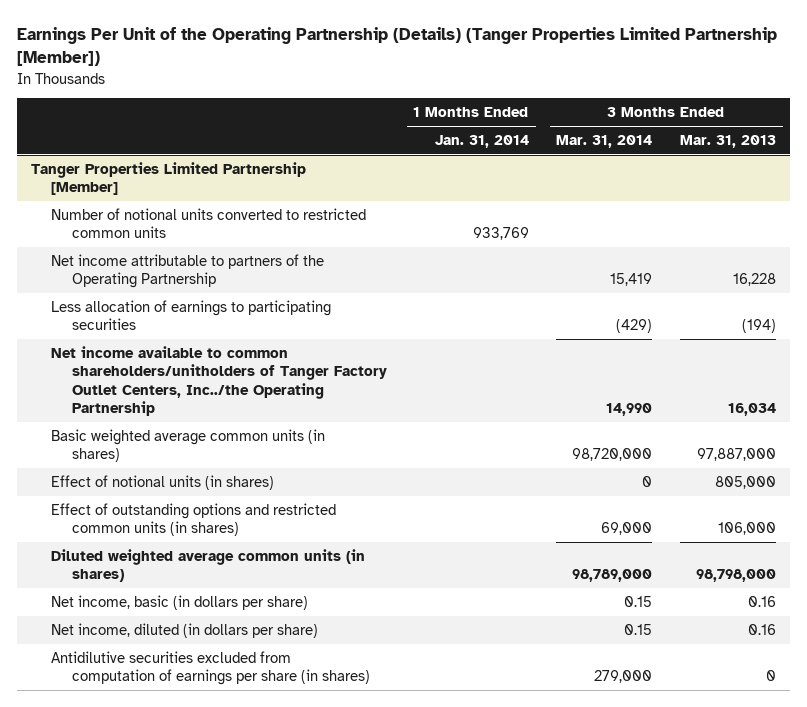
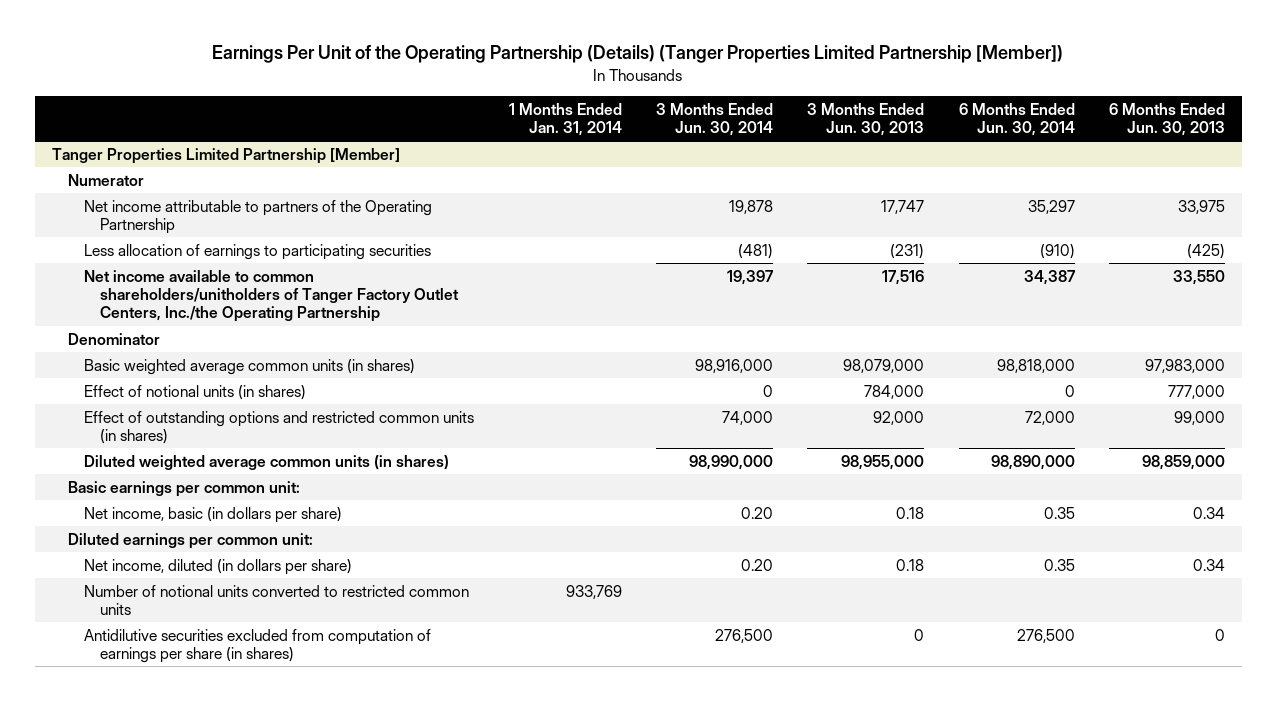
- | 1 Months Ended Jan. 31, 2014 | 3 Months Ended Mar. 31, 2014 | 3 Months Ended Mar. 31, 2013
+ | 1 Months Ended Jan. 31, 2014 | 3 Months Ended Jun. 30, 2014 | 3 Months Ended Jun. 30, 2013 | 6 Months Ended Jun. 30, 2014 | 6 Months Ended Jun. 30, 2013
@ Tanger Properties Limited Partnership [Member]
+ Numerator
- Net income available to common shareholders/unitholders of Tanger Factory Outlet Centers, Inc../the Operating Partnership | | 14,990 | 16,034
+ Net income available to common shareholders/unitholders of Tanger Factory Outlet Centers, Inc./the Operating Partnership | | 19,397 | 17,516 | 34,387 | 33,550
+ Denominator
+ Basic earnings per common unit:
+ Diluted earnings per common unit:
moved down: Number of notional units converted to restricted common units | 933,769 | | | |

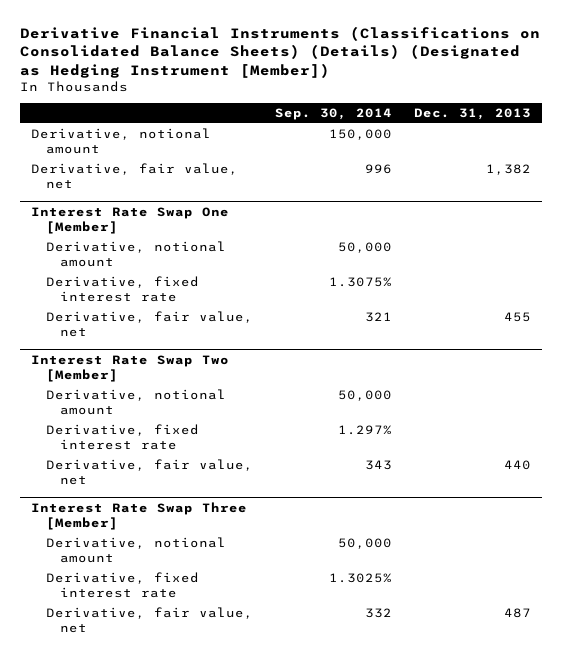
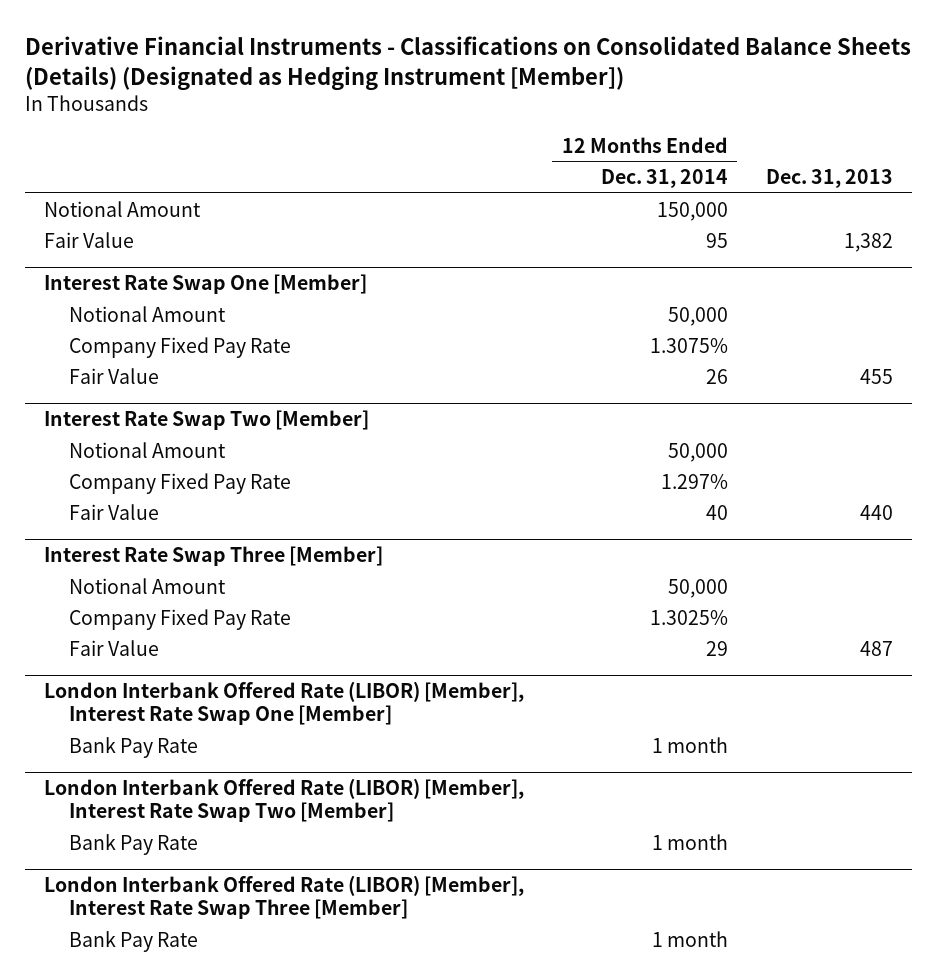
- Derivative Financial Instruments (Classifications on Consolidated Balance Sheets) (Details) (Designated as Hedging Instrument [Member])
+ Derivative Financial Instruments - Classifications on Consolidated Balance Sheets (Details) (Designated as Hedging Instrument [Member])
- | Sep. 30, 2014 | Dec. 31, 2013
+ | 12 Months Ended Dec. 31, 2014 | Dec. 31, 2013
- Derivative, notional amount | 150,000 |
- Derivative, fair value, net | 996 | 1,382
+ Notional Amount | 150,000 |
+ Fair Value | 95 | 1,382
@ Interest Rate Swap One [Member]
- Derivative, notional amount | 50,000 |
- Derivative, fixed interest rate | 1.3075% |
- Derivative, fair value, net | 321 | 455
+ Notional Amount | 50,000 |
+ Company Fixed Pay Rate | 1.3075% |
+ Fair Value | 26 | 455
@ Interest Rate Swap Two [Member]
- Derivative, notional amount | 50,000 |
- Derivative, fixed interest rate | 1.297% |
- Derivative, fair value, net | 343 | 440
+ Notional Amount | 50,000 |
+ Company Fixed Pay Rate | 1.297% |
+ Fair Value | 40 | 440
@ Interest Rate Swap Three [Member]
- Derivative, notional amount | 50,000 |
- Derivative, fixed interest rate | 1.3025% |
- Derivative, fair value, net | 332 | 487
+ Notional Amount | 50,000 |
+ Company Fixed Pay Rate | 1.3025% |
+ Fair Value | 29 | 487
+ London Interbank Offered Rate (LIBOR) [Member], Interest Rate Swap One [Member]
+ Bank Pay Rate | 1 month |
+ London Interbank Offered Rate (LIBOR) [Member], Interest Rate Swap Two [Member]
+ Bank Pay Rate | 1 month |
+ London Interbank Offered Rate (LIBOR) [Member], Interest Rate Swap Three [Member]
+ Bank Pay Rate | 1 month |

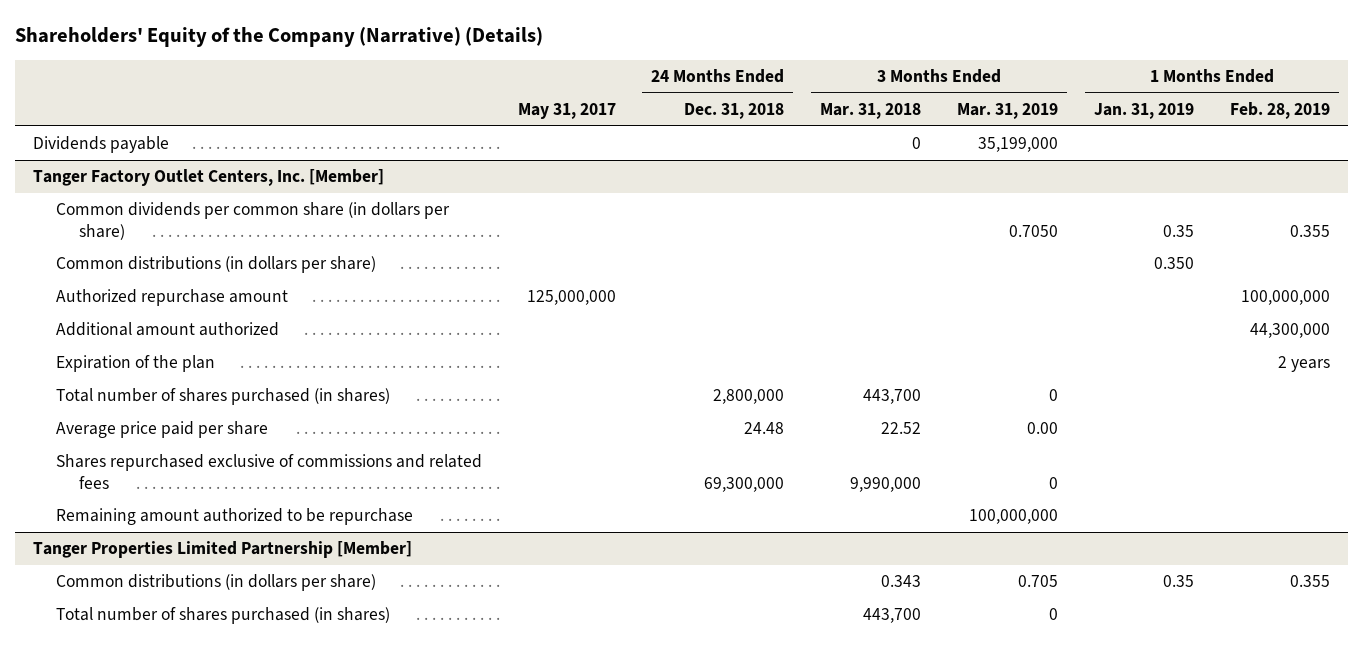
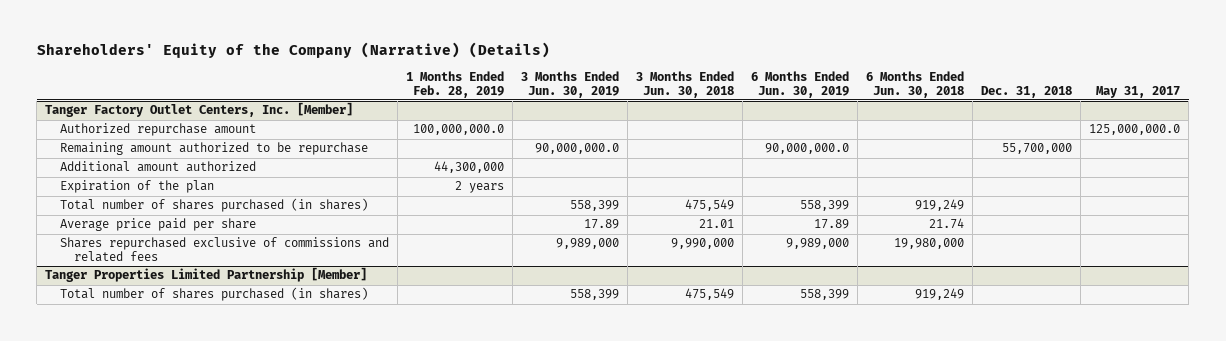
- | May 31, 2017 | 24 Months Ended Dec. 31, 2018 | 3 Months Ended Mar. 31, 2018 | 3 Months Ended Mar. 31, 2019 | 1 Months Ended Jan. 31, 2019 | 1 Months Ended Feb. 28, 2019
+ | 1 Months Ended Feb. 28, 2019 | 3 Months Ended Jun. 30, 2019 | 3 Months Ended Jun. 30, 2018 | 6 Months Ended Jun. 30, 2019 | 6 Months Ended Jun. 30, 2018 | Dec. 31, 2018 | May 31, 2017
- Dividends payable | | | 0 | 35,199,000 | |
@ Tanger Factory Outlet Centers, Inc. [Member]
- Common dividends per common share (in dollars per share) | | | | 0.7050 | 0.35 | 0.355
- Common distributions (in dollars per share) | | | | | 0.350 |
- Authorized repurchase amount | 125,000,000 | | | | | 100,000,000
+ Authorized repurchase amount | 100,000,000.0 | | | | | | 125,000,000.0
moved up: Remaining amount authorized to be repurchase | | 90,000,000.0 | | 90,000,000.0 | | 55,700,000 |
@ Tanger Properties Limited Partnership [Member]
- Common distributions (in dollars per share) | | | 0.343 | 0.705 | 0.35 | 0.355

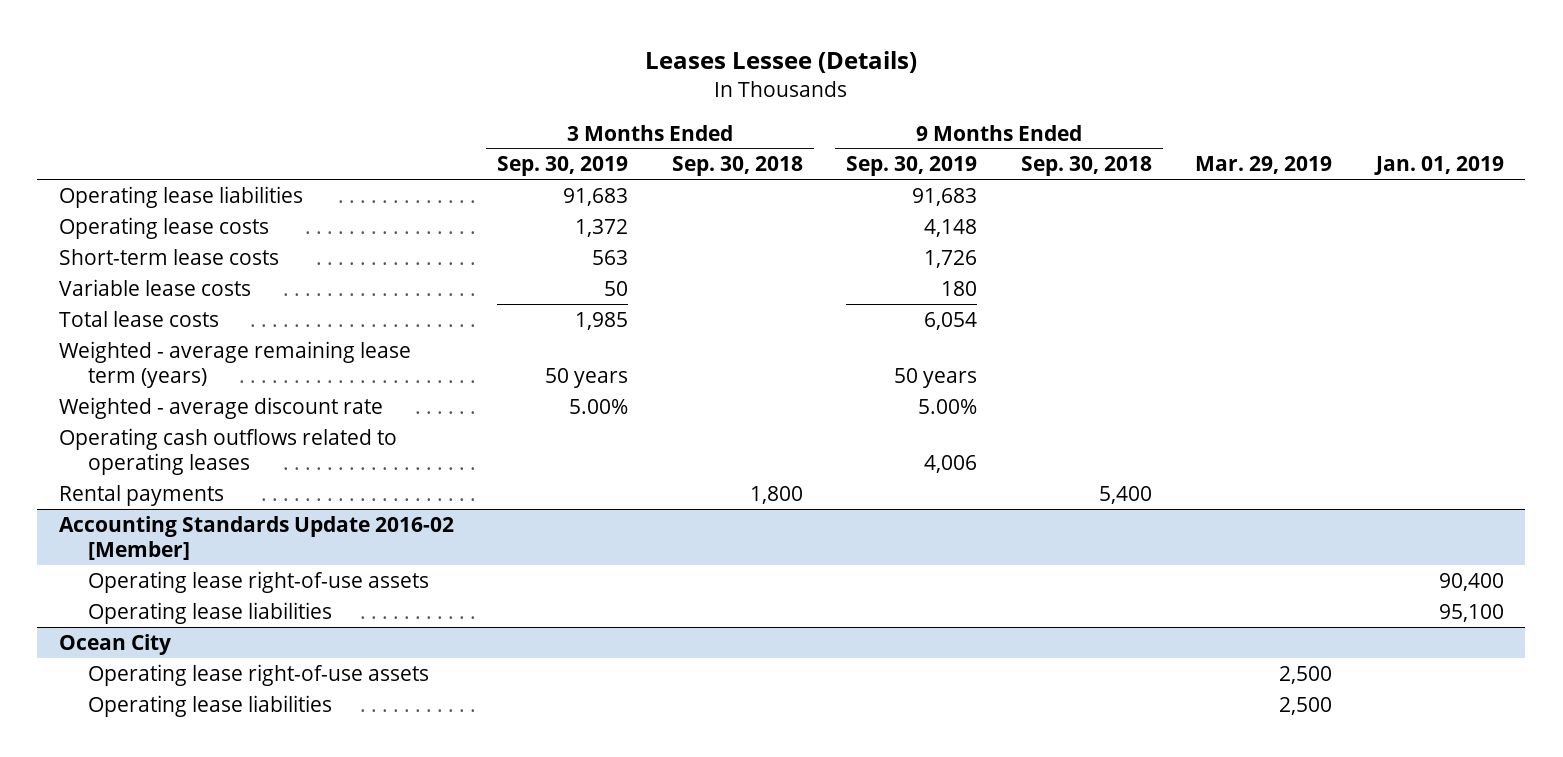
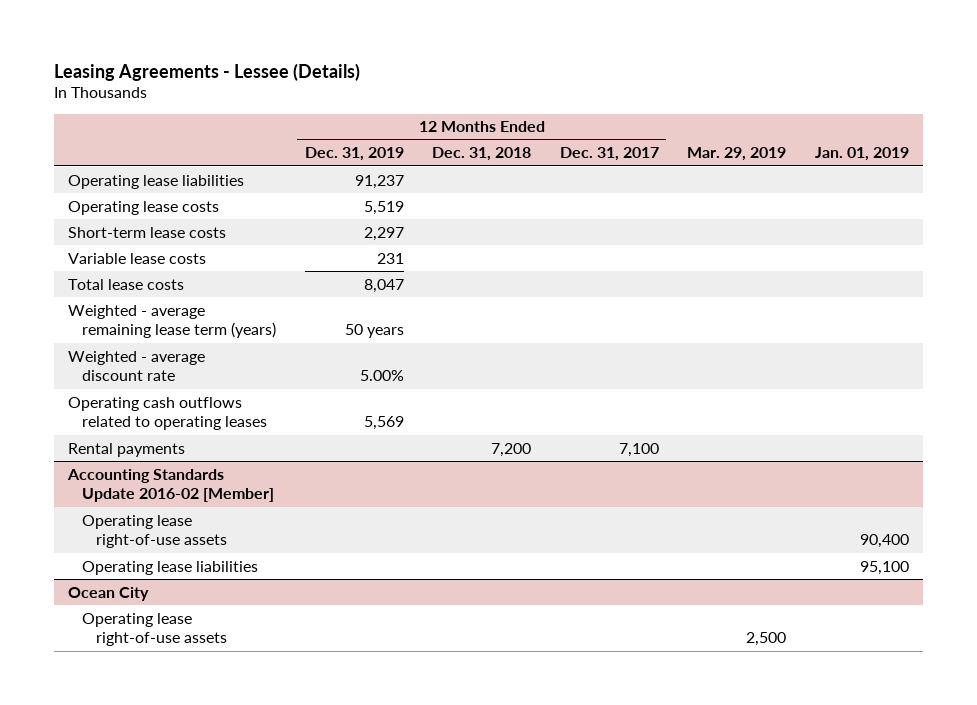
- Leases Lessee (Details)
+ Leasing Agreements - Lessee (Details)
- | 3 Months Ended Sep. 30, 2019 | 3 Months Ended Sep. 30, 2018 | 9 Months Ended Sep. 30, 2019 | 9 Months Ended Sep. 30, 2018 | Mar. 29, 2019 | Jan. 01, 2019
+ | 12 Months Ended Dec. 31, 2019 | 12 Months Ended Dec. 31, 2018 | 12 Months Ended Dec. 31, 2017 | Mar. 29, 2019 | Jan. 01, 2019
@ Ocean City
- Operating lease liabilities | | | | | 2,500 |

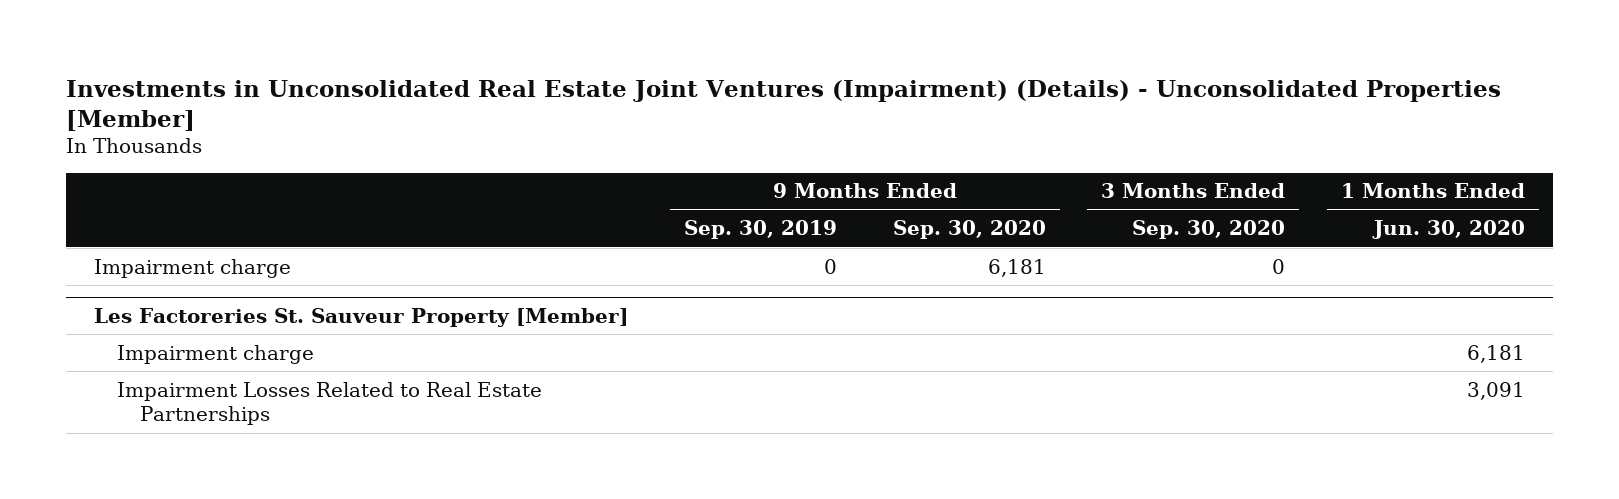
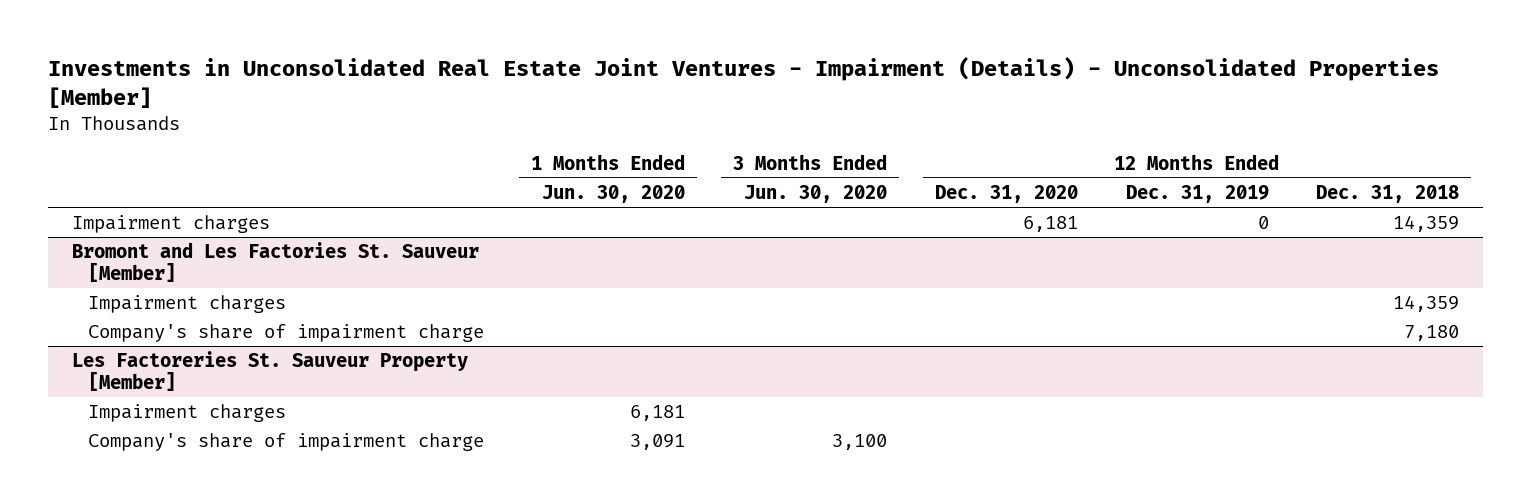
- Investments in Unconsolidated Real Estate Joint Ventures (Impairment) (Details) - Unconsolidated Properties [Member]
+ Investments in Unconsolidated Real Estate Joint Ventures - Impairment (Details) - Unconsolidated Properties [Member]
- | 9 Months Ended Sep. 30, 2019 | 9 Months Ended Sep. 30, 2020 | 3 Months Ended Sep. 30, 2020 | 1 Months Ended Jun. 30, 2020
+ | 1 Months Ended Jun. 30, 2020 | 3 Months Ended Jun. 30, 2020 | 12 Months Ended Dec. 31, 2020 | 12 Months Ended Dec. 31, 2019 | 12 Months Ended Dec. 31, 2018
- Impairment charge | 0 | 6,181 | 0 |
+ Impairment charges | | | 6,181 | 0 | 14,359
+ Bromont and Les Factories St. Sauveur [Member]
+ Impairment charges | | | | | 14,359
+ Company's share of impairment charge | | | | | 7,180
@ Les Factoreries St. Sauveur Property [Member]
- Impairment charge | | | | 6,181
- Impairment Losses Related to Real Estate Partnerships | | | | 3,091
+ Impairment charges | 6,181 | | | |
+ Company's share of impairment charge | 3,091 | 3,100 | | |

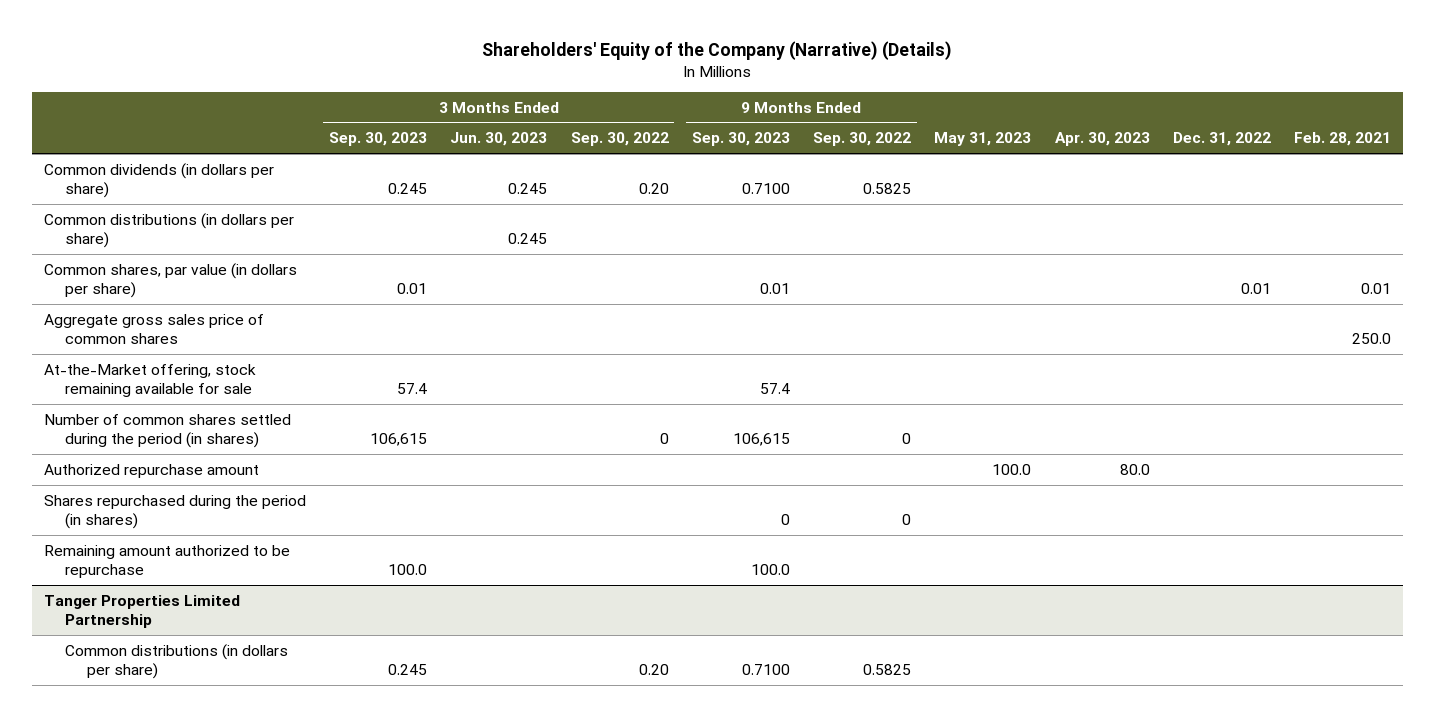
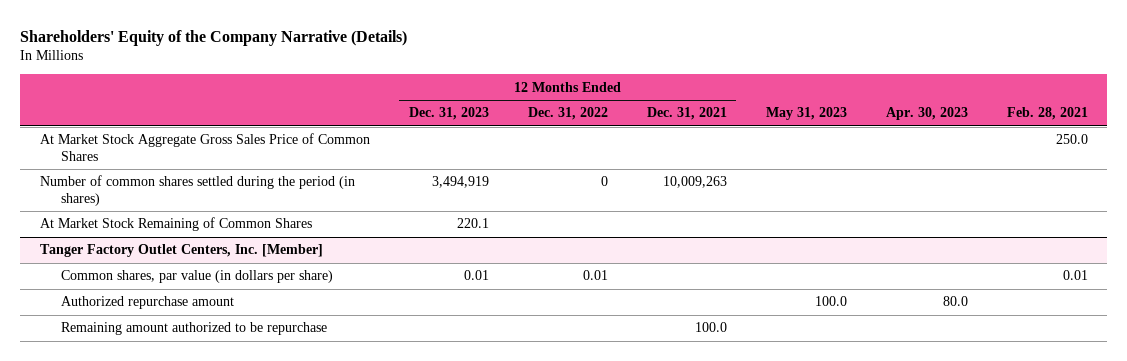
- Shareholders' Equity of the Company (Narrative) (Details)
+ Shareholders' Equity of the Company Narrative (Details)
- | 3 Months Ended Sep. 30, 2023 | 3 Months Ended Jun. 30, 2023 | 3 Months Ended Sep. 30, 2022 | 9 Months Ended Sep. 30, 2023 | 9 Months Ended Sep. 30, 2022 | May 31, 2023 | Apr. 30, 2023 | Dec. 31, 2022 | Feb. 28, 2021
+ | 12 Months Ended Dec. 31, 2023 | 12 Months Ended Dec. 31, 2022 | 12 Months Ended Dec. 31, 2021 | May 31, 2023 | Apr. 30, 2023 | Feb. 28, 2021
- Common dividends (in dollars per share) | 0.245 | 0.245 | 0.20 | 0.7100 | 0.5825 | | | |
- Common distributions (in dollars per share) | | 0.245 | | | | | | |
- Common shares, par value (in dollars per share) | 0.01 | | | 0.01 | | | | 0.01 | 0.01
- Aggregate gross sales price of common shares | | | | | | | | | 250.0
- At-the-Market offering, stock remaining available for sale | 57.4 | | | 57.4 | | | | |
+ At Market Stock Aggregate Gross Sales Price of Common Shares | | | | | | 250.0
- Authorized repurchase amount | | | | | | 100.0 | 80.0 | |
- Shares repurchased during the period (in shares) | | | | 0 | 0 | | | |
- Remaining amount authorized to be repurchase | 100.0 | | | 100.0 | | | | |
- Tanger Properties Limited Partnership
- Common distributions (in dollars per share) | 0.245 | | 0.20 | 0.7100 | 0.5825 | | | |
+ At Market Stock Remaining of Common Shares | 220.1 | | | | |
+ Tanger Factory Outlet Centers, Inc. [Member]
+ Common shares, par value (in dollars per share) | 0.01 | 0.01 | | | | 0.01
+ Authorized repurchase amount | | | | 100.0 | 80.0 |
+ Remaining amount authorized to be repurchase | | | 100.0 | | |

